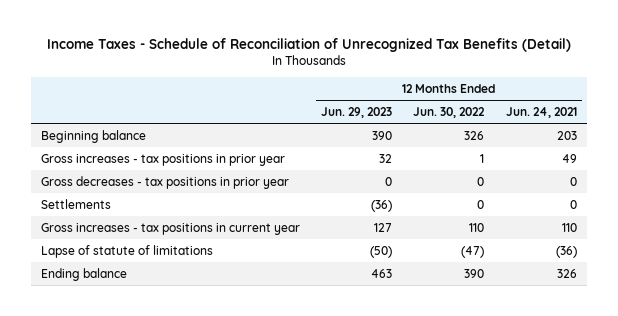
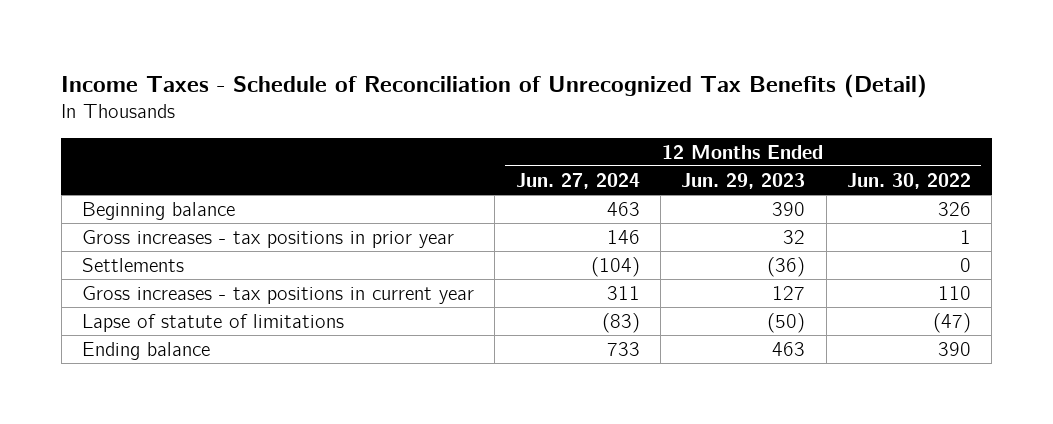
- | 12 Months Ended Jun. 29, 2023 | 12 Months Ended Jun. 30, 2022 | 12 Months Ended Jun. 24, 2021
+ | 12 Months Ended Jun. 27, 2024 | 12 Months Ended Jun. 29, 2023 | 12 Months Ended Jun. 30, 2022
- Gross decreases - tax positions in prior year | 0 | 0 | 0

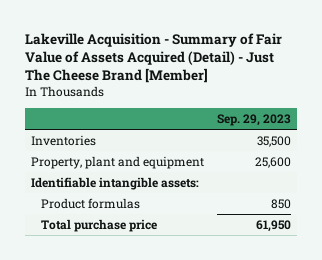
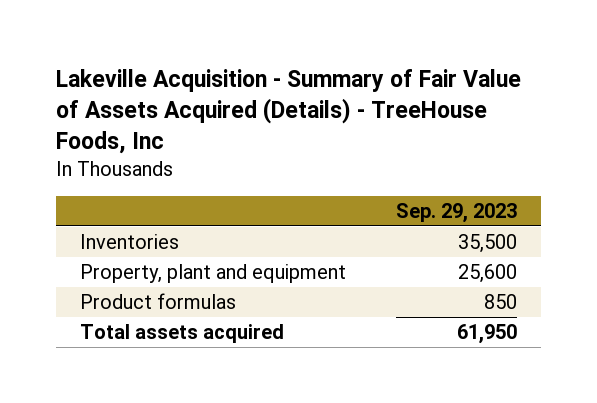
- Lakeville Acquisition - Summary of Fair Value of Assets Acquired (Detail) - Just The Cheese Brand [Member]
+ Lakeville Acquisition - Summary of Fair Value of Assets Acquired (Details) - TreeHouse Foods, Inc
- Identifiable intangible assets:
- Total purchase price | 61,950
+ Total assets acquired | 61,950

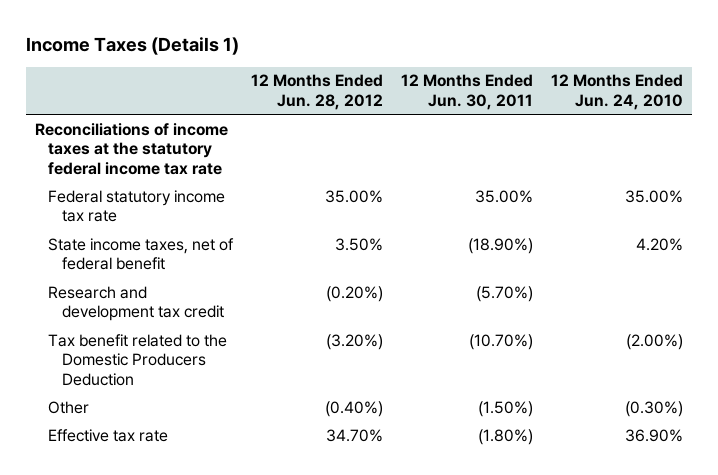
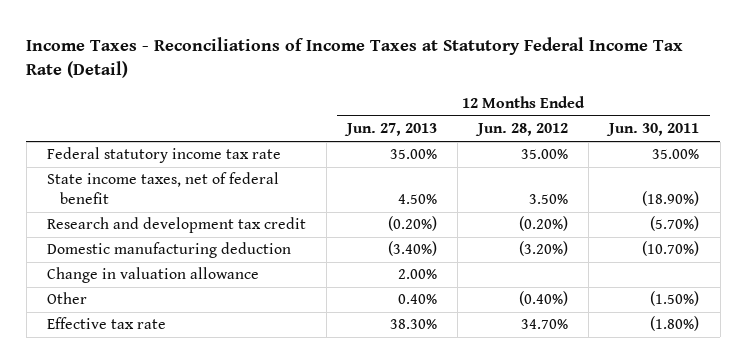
- Income Taxes (Details 1)
+ Income Taxes - Reconciliations of Income Taxes at Statutory Federal Income Tax Rate (Detail)
- | 12 Months Ended Jun. 28, 2012 | 12 Months Ended Jun. 30, 2011 | 12 Months Ended Jun. 24, 2010
+ | 12 Months Ended Jun. 27, 2013 | 12 Months Ended Jun. 28, 2012 | 12 Months Ended Jun. 30, 2011
- Reconciliations of income taxes at the statutory federal income tax rate
- Tax benefit related to the Domestic Producers Deduction | (3.20%) | (10.70%) | (2.00%)
+ Domestic manufacturing deduction | (3.40%) | (3.20%) | (10.70%)
+ Change in valuation allowance | 2.00% | |

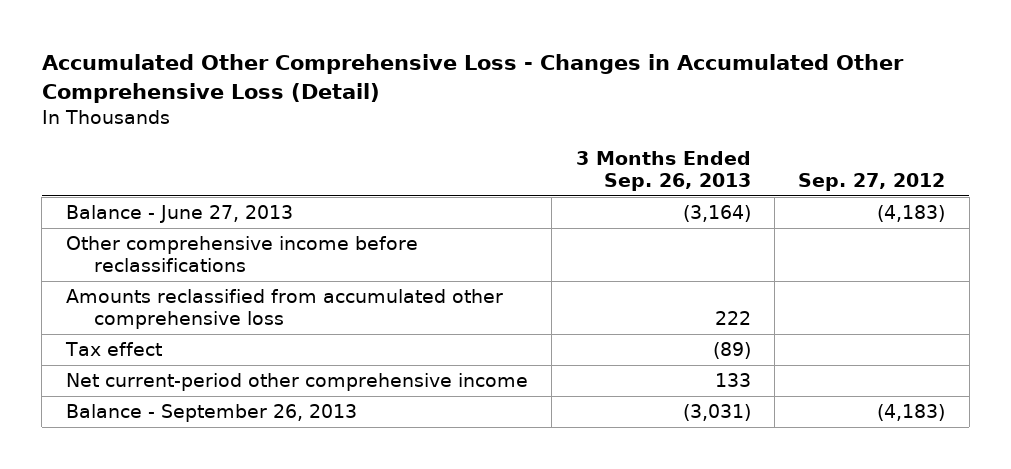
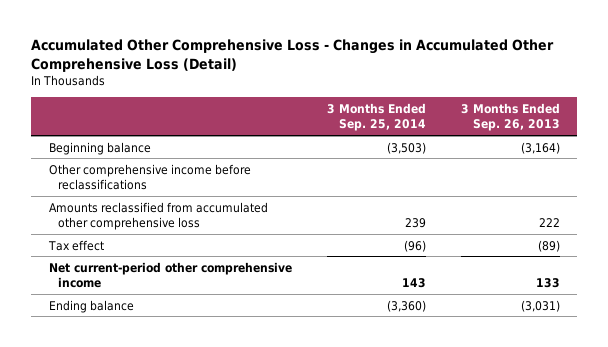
- | 3 Months Ended Sep. 26, 2013 | Sep. 27, 2012
+ | 3 Months Ended Sep. 25, 2014 | 3 Months Ended Sep. 26, 2013
- Balance - June 27, 2013 | (3,164) | (4,183)
+ Beginning balance | (3,503) | (3,164)
- Balance - September 26, 2013 | (3,031) | (4,183)
+ Ending balance | (3,360) | (3,031)

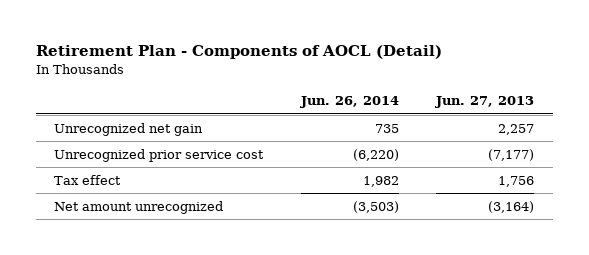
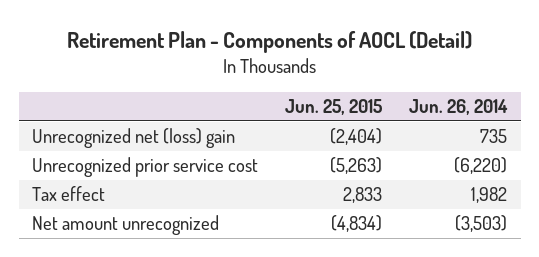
- | Jun. 26, 2014 | Jun. 27, 2013
+ | Jun. 25, 2015 | Jun. 26, 2014
- Unrecognized net gain | 735 | 2,257
+ Unrecognized net (loss) gain | (2,404) | 735

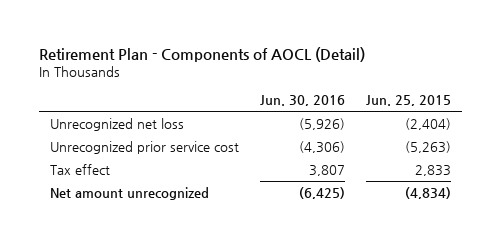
- | Jun. 25, 2015 | Jun. 26, 2014
+ | Jun. 30, 2016 | Jun. 25, 2015
- Unrecognized net (loss) gain | (2,404) | 735
+ Unrecognized net loss | (5,926) | (2,404)

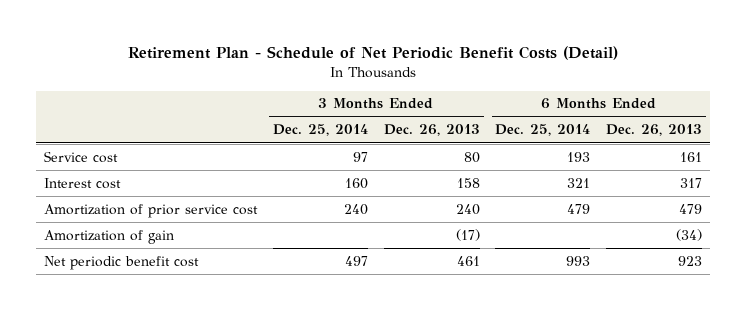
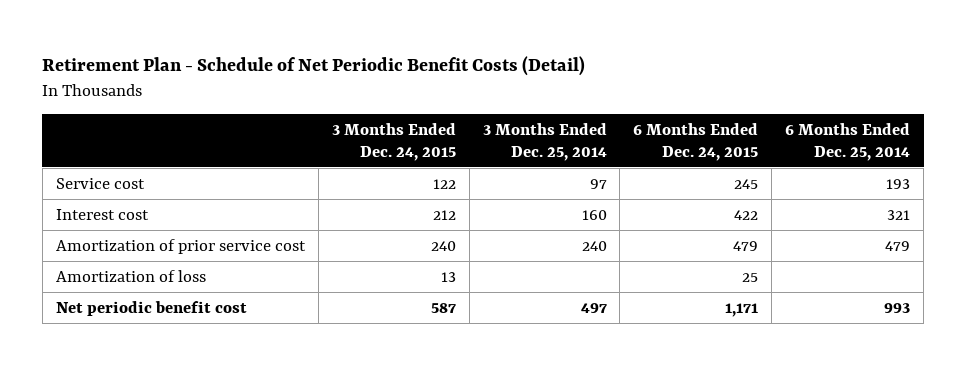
- | 3 Months Ended Dec. 25, 2014 | 3 Months Ended Dec. 26, 2013 | 6 Months Ended Dec. 25, 2014 | 6 Months Ended Dec. 26, 2013
+ | 3 Months Ended Dec. 24, 2015 | 3 Months Ended Dec. 25, 2014 | 6 Months Ended Dec. 24, 2015 | 6 Months Ended Dec. 25, 2014
- Amortization of gain | | (17) | | (34)
+ Amortization of loss | 13 | | 25 |

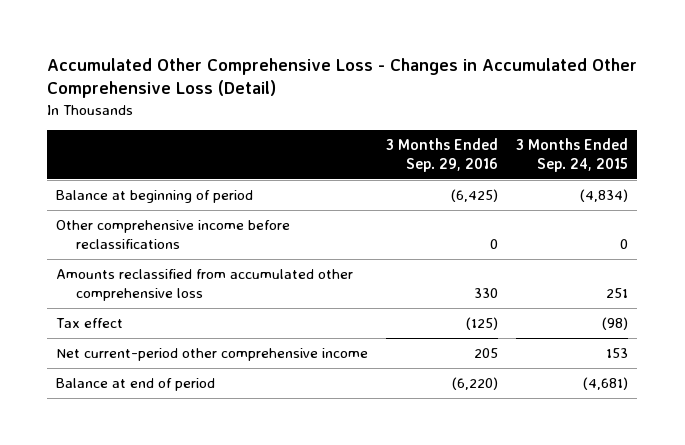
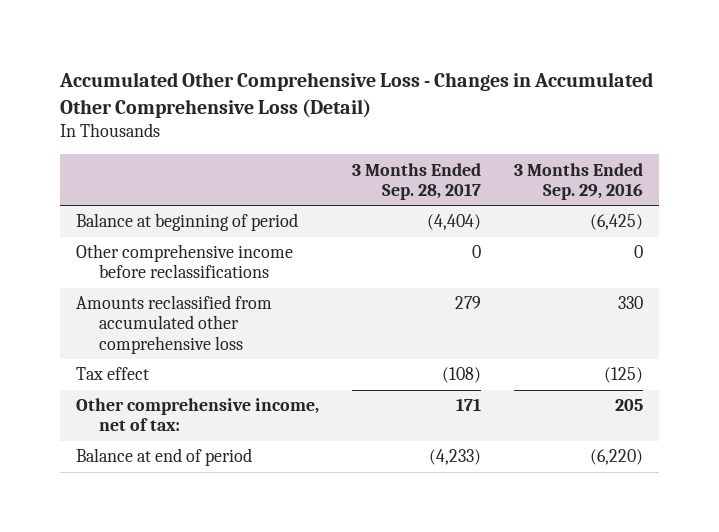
- | 3 Months Ended Sep. 29, 2016 | 3 Months Ended Sep. 24, 2015
+ | 3 Months Ended Sep. 28, 2017 | 3 Months Ended Sep. 29, 2016
- Net current-period other comprehensive income | 205 | 153
+ Other comprehensive income, net of tax: | 171 | 205

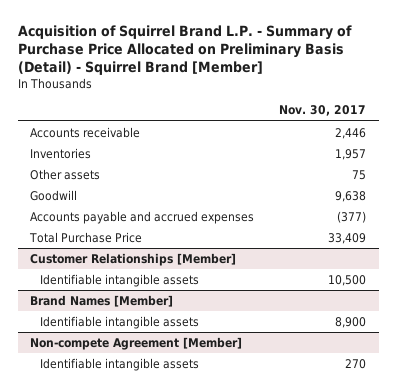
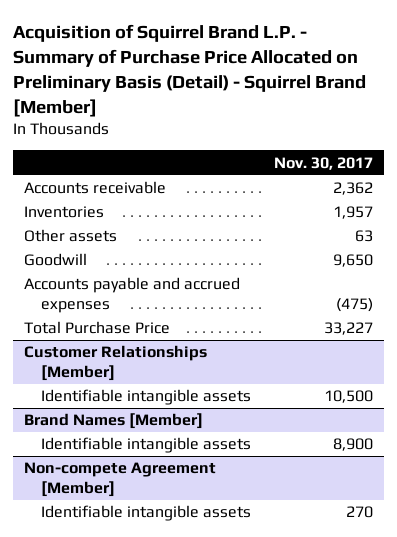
- Accounts receivable | 2,446
+ Accounts receivable | 2,362
- Other assets | 75
- Goodwill | 9,638
- Accounts payable and accrued expenses | (377)
- Total Purchase Price | 33,409
+ Other assets | 63
+ Goodwill | 9,650
+ Accounts payable and accrued expenses | (475)
+ Total Purchase Price | 33,227

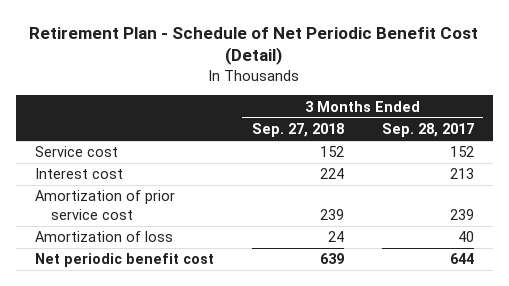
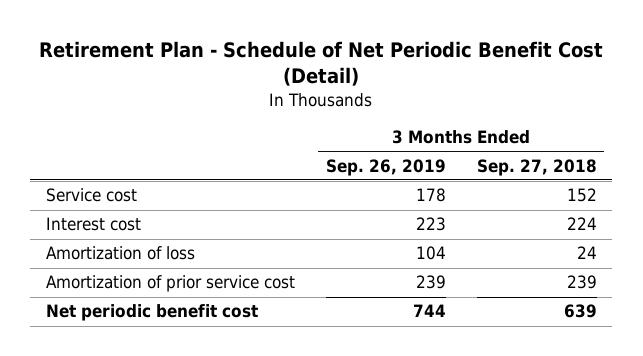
- | 3 Months Ended Sep. 27, 2018 | 3 Months Ended Sep. 28, 2017
+ | 3 Months Ended Sep. 26, 2019 | 3 Months Ended Sep. 27, 2018
moved down: Amortization of prior service cost | 239 | 239

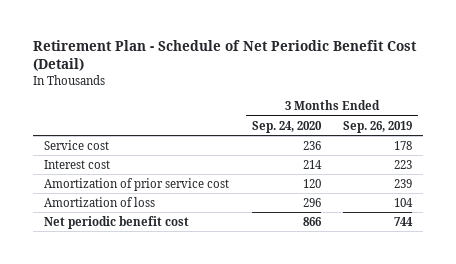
- | 3 Months Ended Sep. 26, 2019 | 3 Months Ended Sep. 27, 2018
+ | 3 Months Ended Sep. 24, 2020 | 3 Months Ended Sep. 26, 2019
moved down: Amortization of loss | 296 | 104

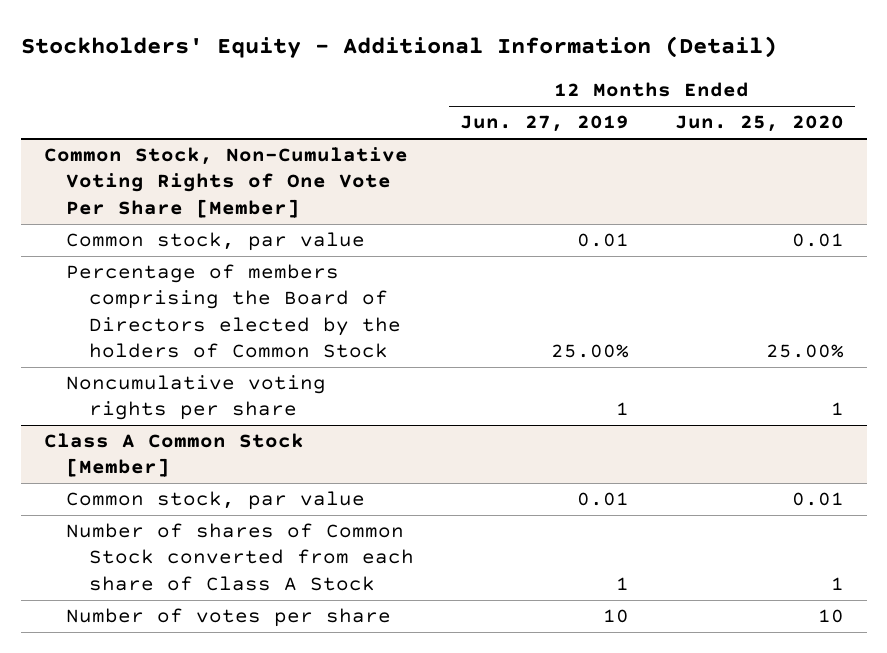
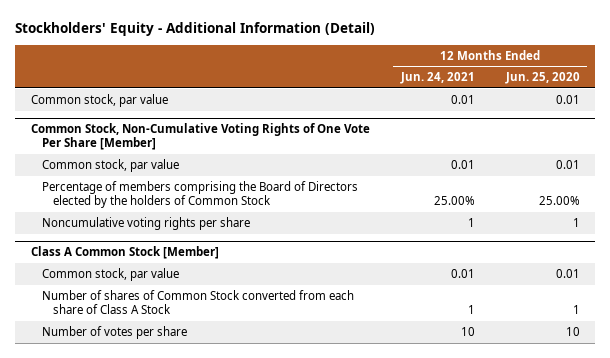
- | 12 Months Ended Jun. 27, 2019 | 12 Months Ended Jun. 25, 2020
+ | 12 Months Ended Jun. 24, 2021 | 12 Months Ended Jun. 25, 2020
+ Common stock, par value | 0.01 | 0.01

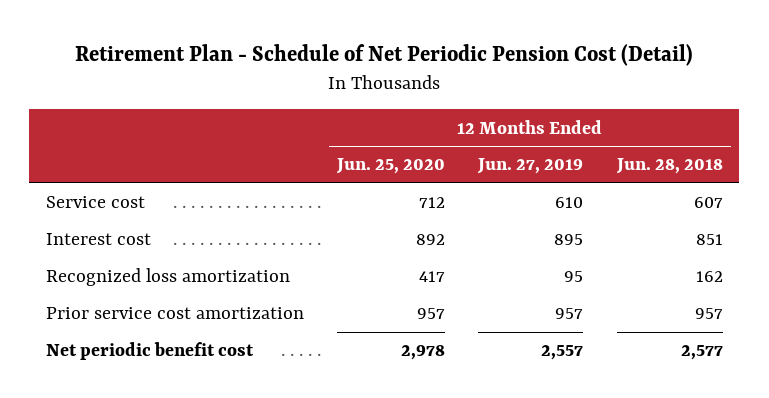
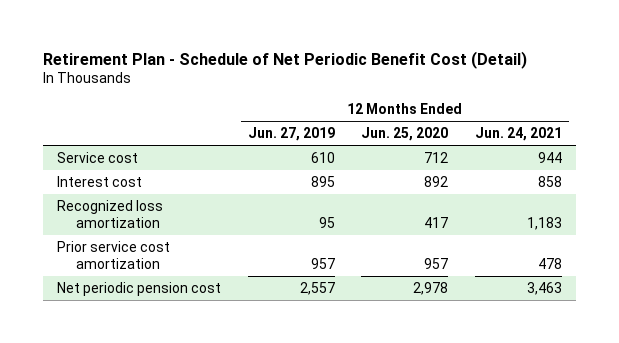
- Retirement Plan - Schedule of Net Periodic Pension Cost (Detail)
+ Retirement Plan - Schedule of Net Periodic Benefit Cost (Detail)
- | 12 Months Ended Jun. 25, 2020 | 12 Months Ended Jun. 27, 2019 | 12 Months Ended Jun. 28, 2018
+ | 12 Months Ended Jun. 27, 2019 | 12 Months Ended Jun. 25, 2020 | 12 Months Ended Jun. 24, 2021
- Net periodic benefit cost | 2,978 | 2,557 | 2,577
+ Net periodic pension cost | 2,557 | 2,978 | 3,463

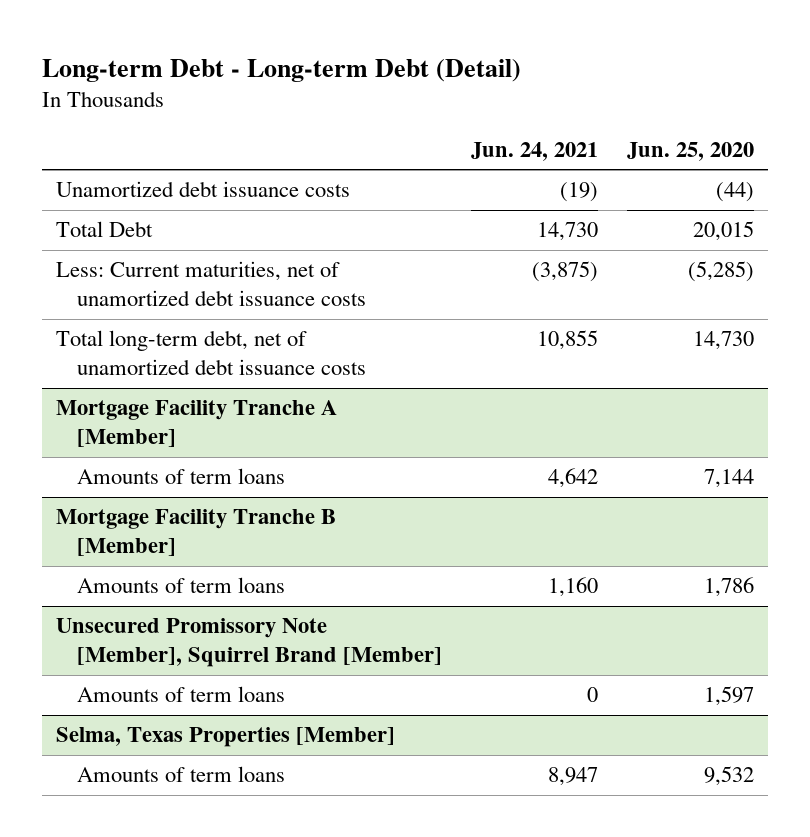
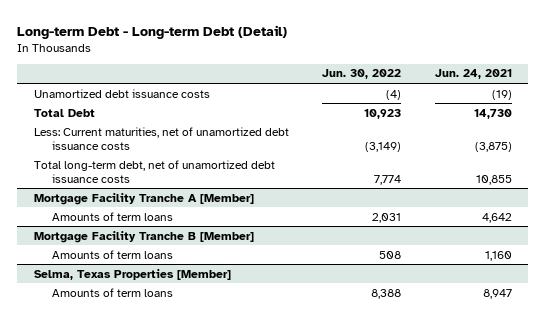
- | Jun. 24, 2021 | Jun. 25, 2020
+ | Jun. 30, 2022 | Jun. 24, 2021
- Unsecured Promissory Note [Member], Squirrel Brand [Member]
- Amounts of term loans | 0 | 1,597

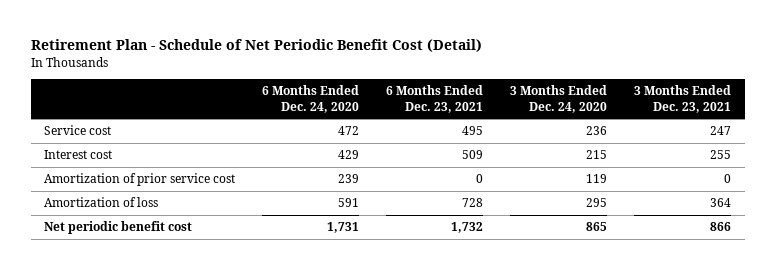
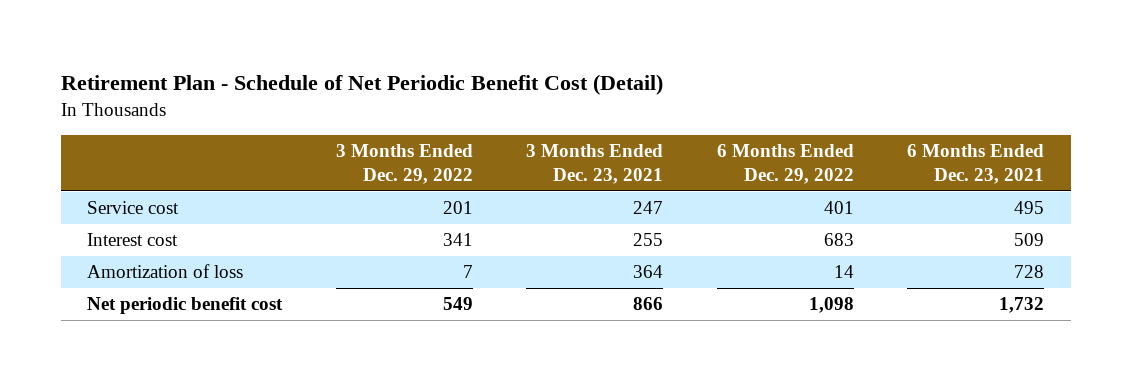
- | 6 Months Ended Dec. 24, 2020 | 6 Months Ended Dec. 23, 2021 | 3 Months Ended Dec. 24, 2020 | 3 Months Ended Dec. 23, 2021
+ | 3 Months Ended Dec. 29, 2022 | 3 Months Ended Dec. 23, 2021 | 6 Months Ended Dec. 29, 2022 | 6 Months Ended Dec. 23, 2021
- Amortization of prior service cost | 239 | 0 | 119 | 0

